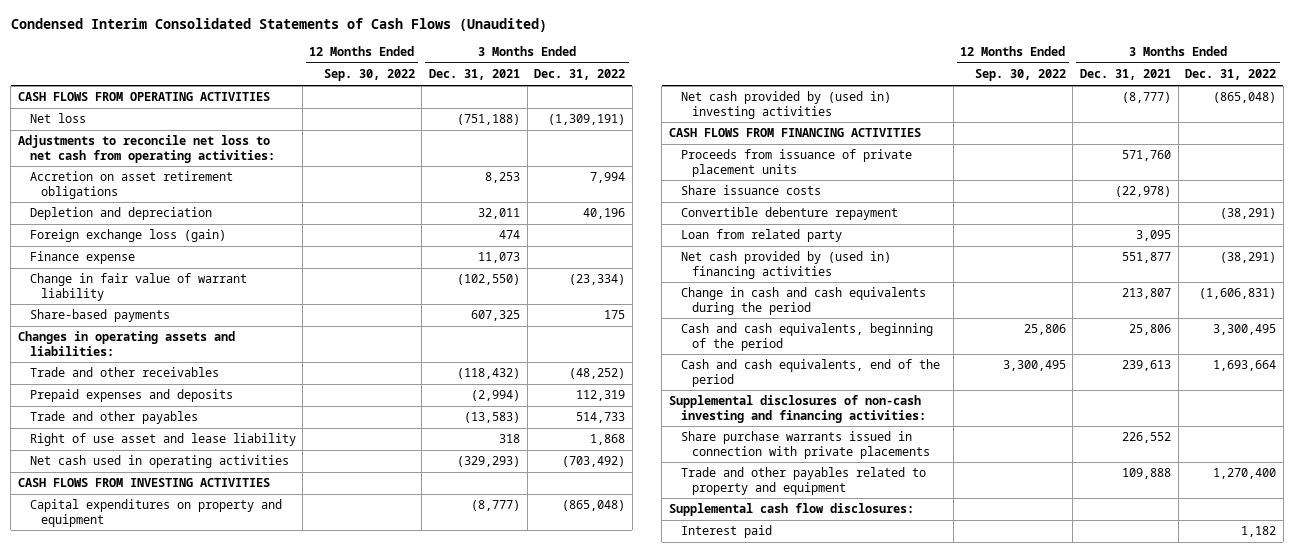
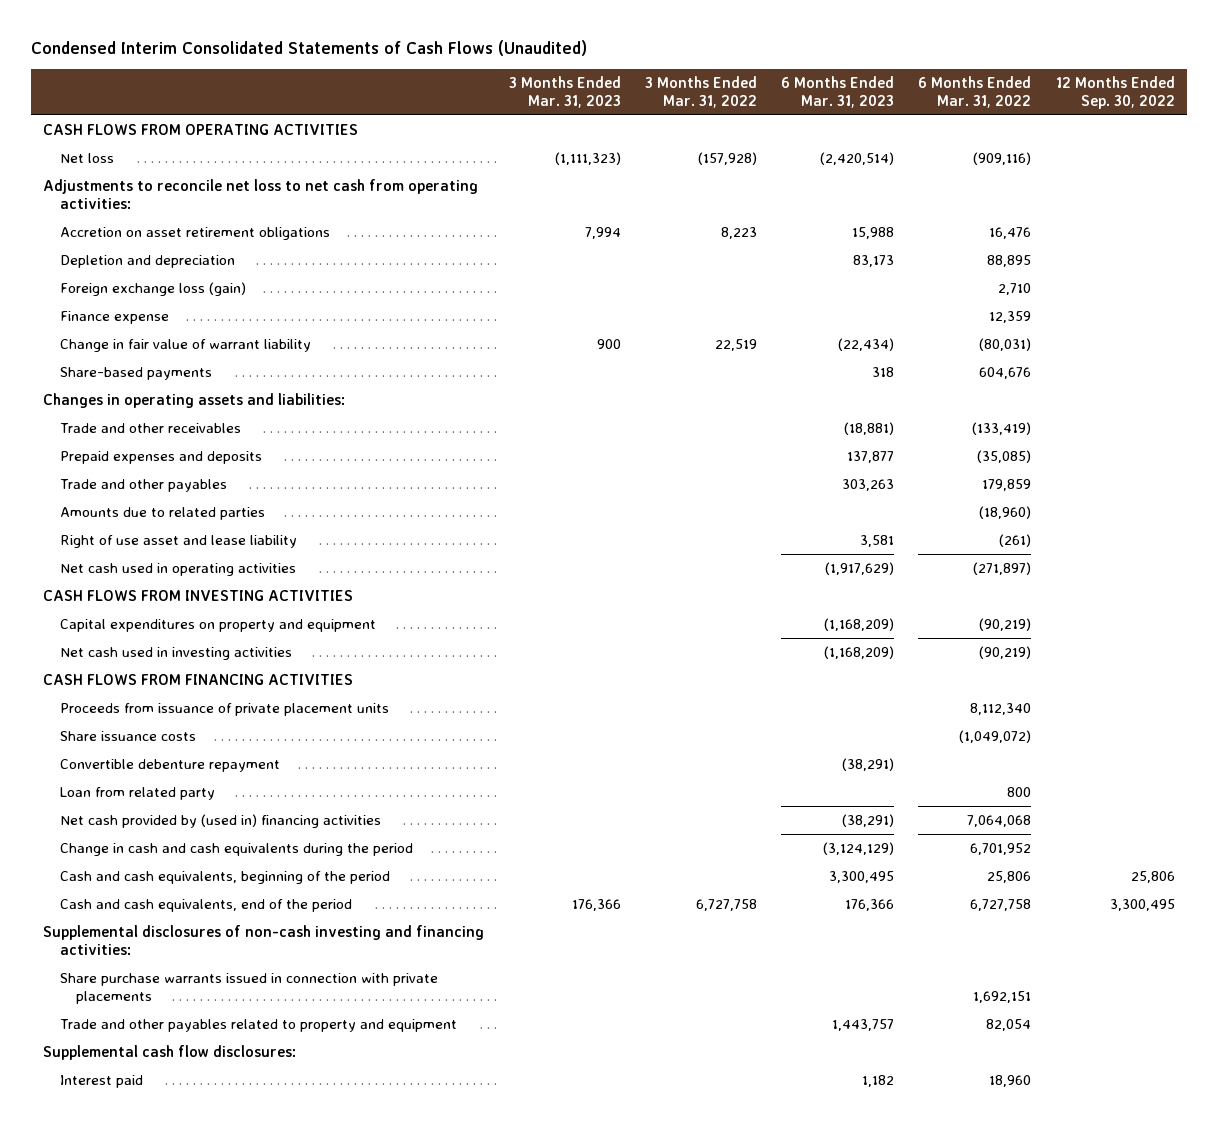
- | 12 Months Ended Sep. 30, 2022 | 3 Months Ended Dec. 31, 2021 | 3 Months Ended Dec. 31, 2022
+ | 3 Months Ended Mar. 31, 2023 | 3 Months Ended Mar. 31, 2022 | 6 Months Ended Mar. 31, 2023 | 6 Months Ended Mar. 31, 2022 | 12 Months Ended Sep. 30, 2022
+ Amounts due to related parties | | | | (18,960) |
- Net cash provided by (used in) investing activities | | (8,777) | (865,048)
+ Net cash used in investing activities | | | (1,168,209) | (90,219) |

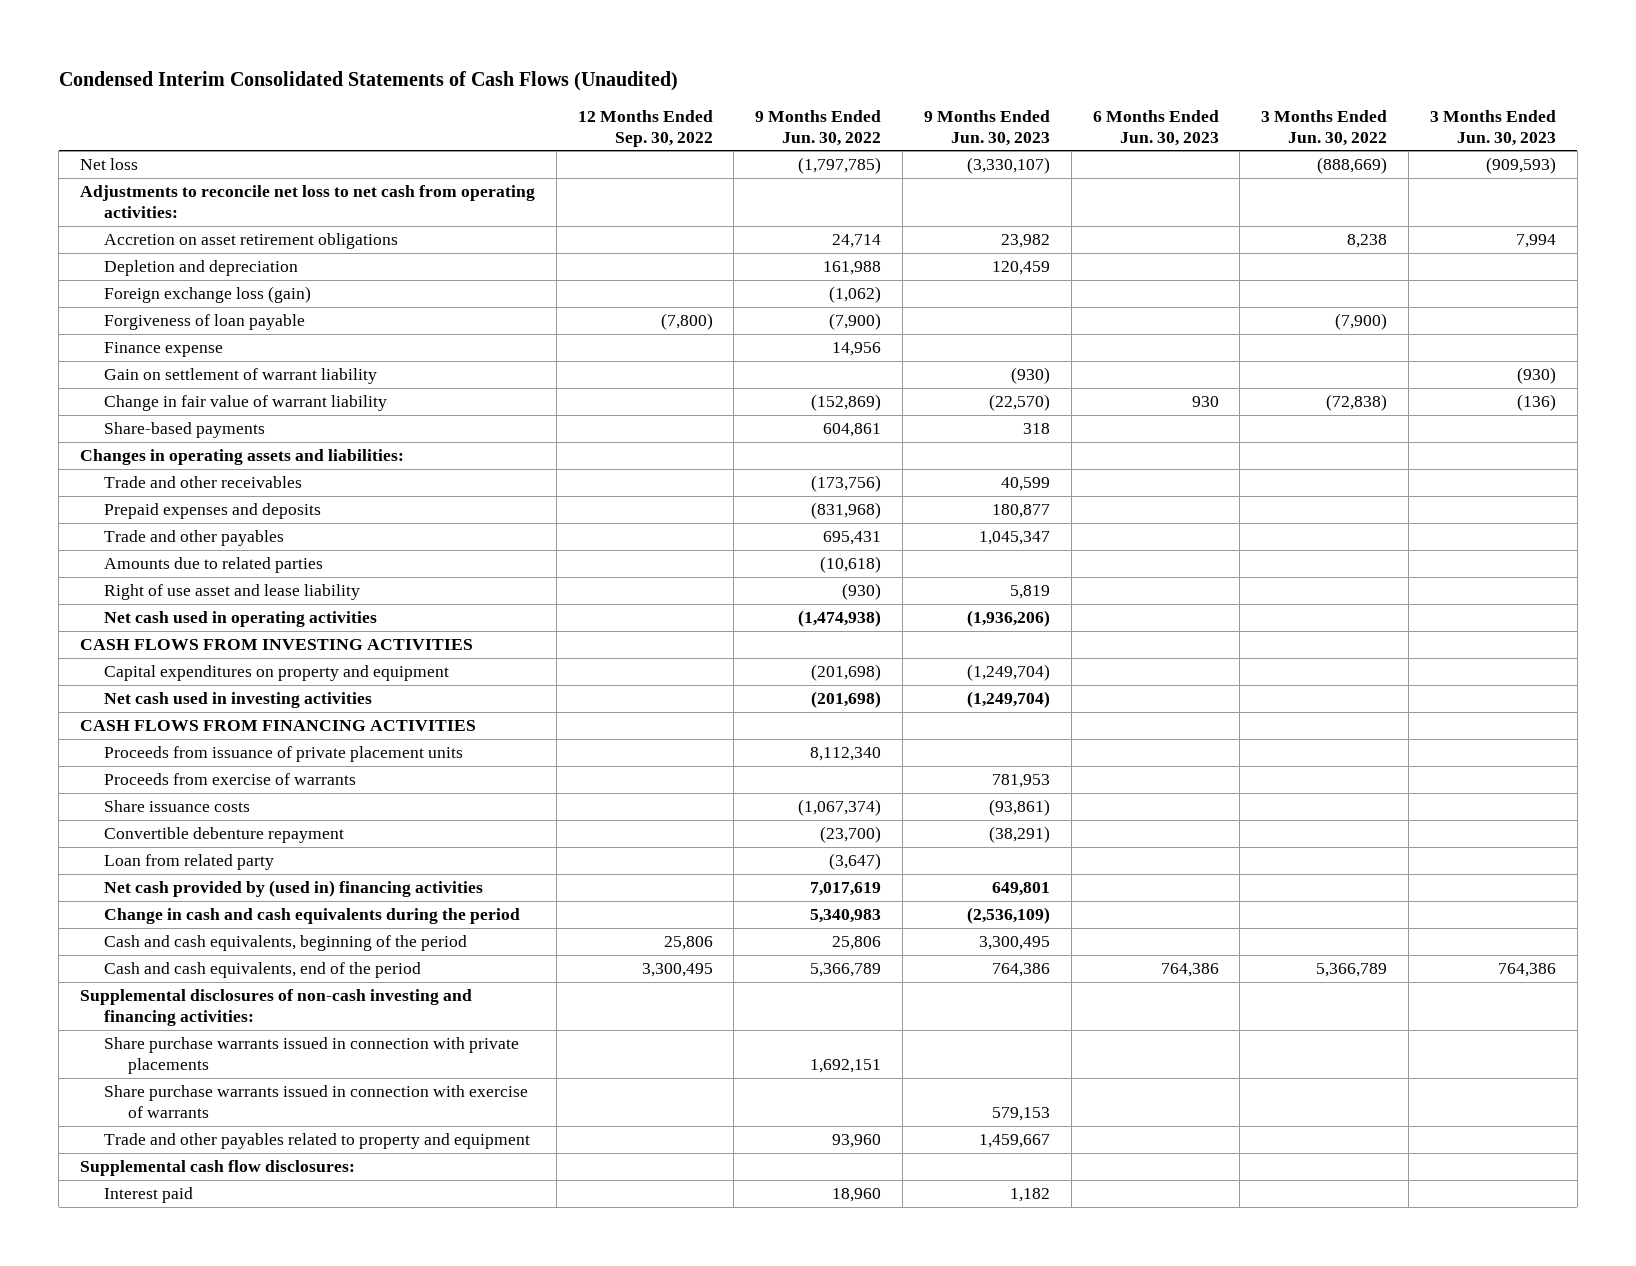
- | 3 Months Ended Mar. 31, 2023 | 3 Months Ended Mar. 31, 2022 | 6 Months Ended Mar. 31, 2023 | 6 Months Ended Mar. 31, 2022 | 12 Months Ended Sep. 30, 2022
+ | 12 Months Ended Sep. 30, 2022 | 9 Months Ended Jun. 30, 2022 | 9 Months Ended Jun. 30, 2023 | 6 Months Ended Jun. 30, 2023 | 3 Months Ended Jun. 30, 2022 | 3 Months Ended Jun. 30, 2023
- CASH FLOWS FROM OPERATING ACTIVITIES
+ Forgiveness of loan payable | (7,800) | (7,900) | | | (7,900) |
+ Gain on settlement of warrant liability | | | (930) | | | (930)
+ Proceeds from exercise of warrants | | | 781,953 | | |
+ Share purchase warrants issued in connection with exercise of warrants | | | 579,153 | | |

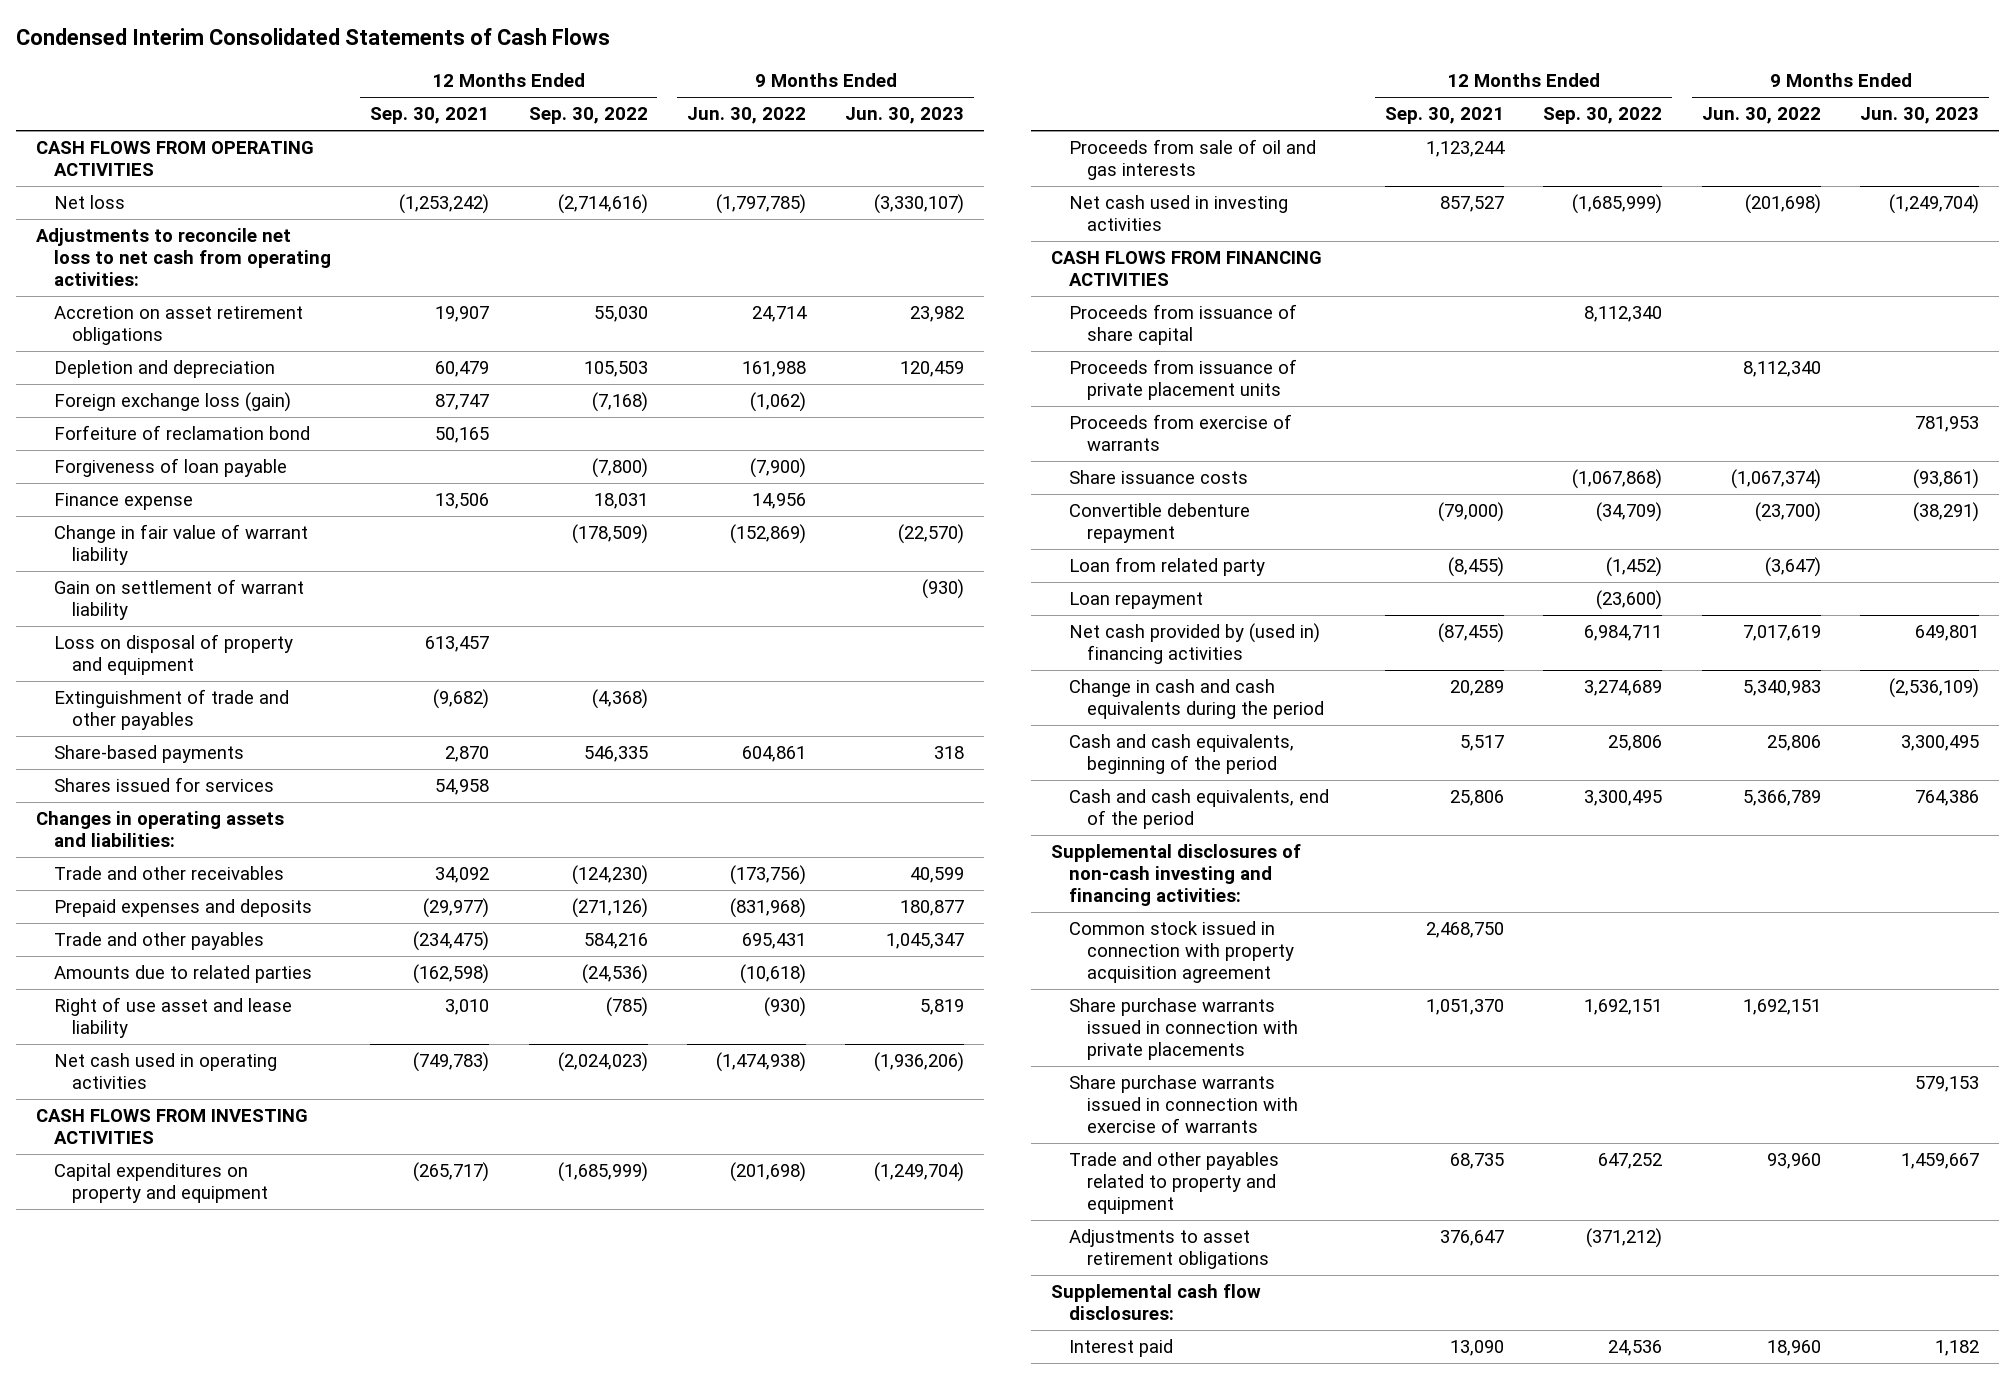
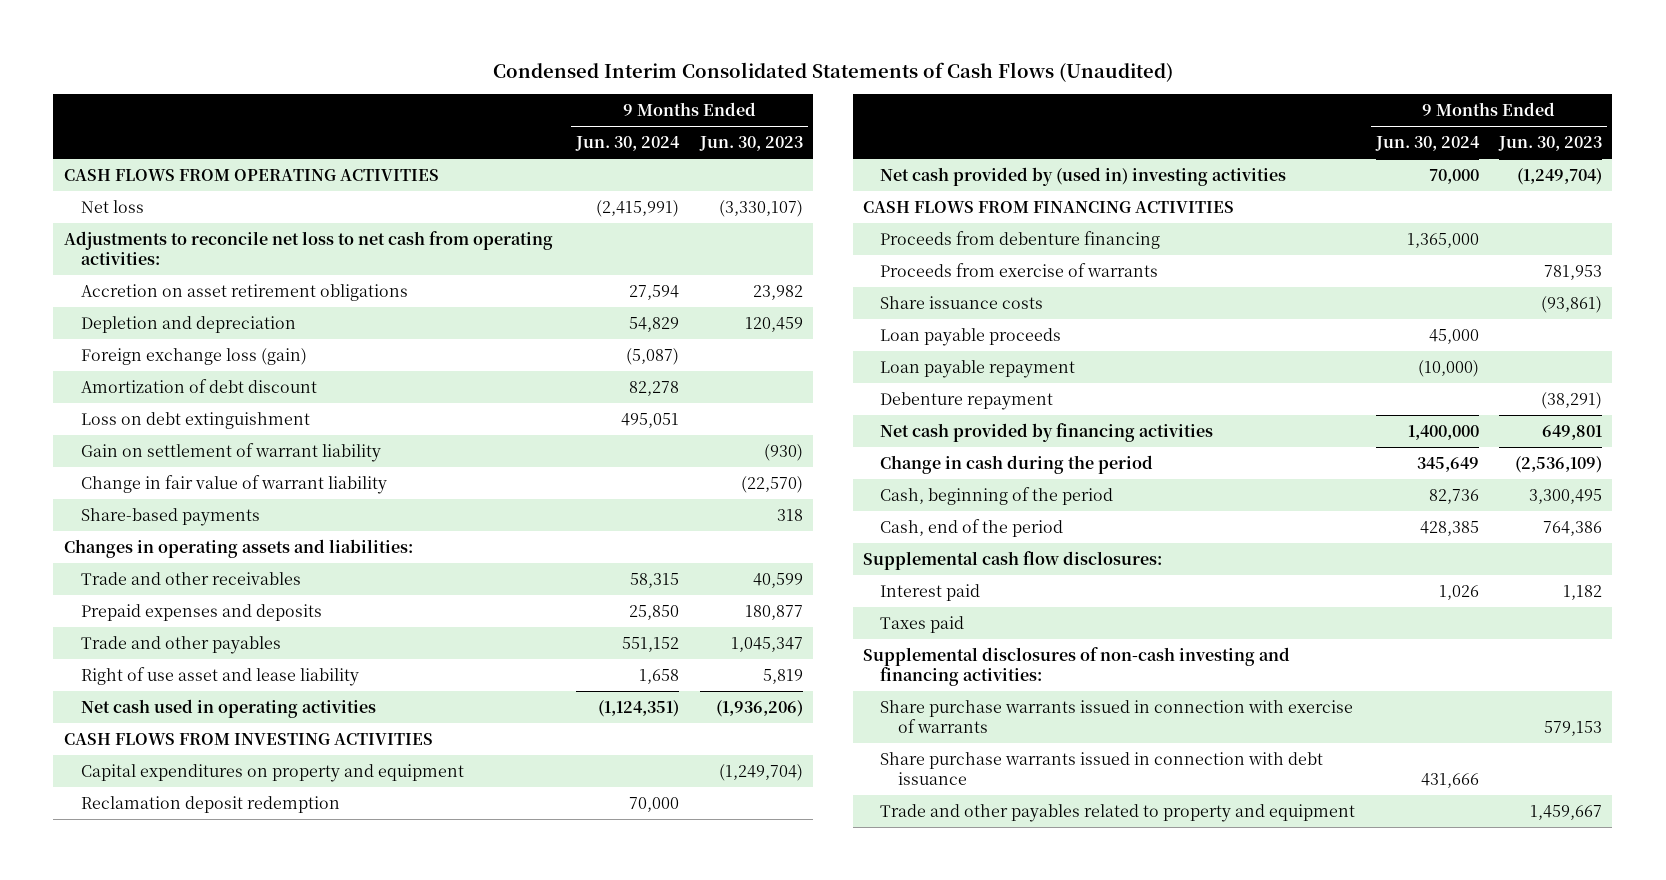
- Condensed Interim Consolidated Statements of Cash Flows
+ Condensed Interim Consolidated Statements of Cash Flows (Unaudited)
- | 12 Months Ended Sep. 30, 2021 | 12 Months Ended Sep. 30, 2022 | 9 Months Ended Jun. 30, 2022 | 9 Months Ended Jun. 30, 2023
+ | 9 Months Ended Jun. 30, 2024 | 9 Months Ended Jun. 30, 2023
- Forfeiture of reclamation bond | 50,165 | | |
- Forgiveness of loan payable | | (7,800) | (7,900) |
- Finance expense | 13,506 | 18,031 | 14,956 |
+ Amortization of debt discount | 82,278 |
+ Loss on debt extinguishment | 495,051 |
- Loss on disposal of property and equipment | 613,457 | | |
- Extinguishment of trade and other payables | (9,682) | (4,368) | |
moved down: Change in fair value of warrant liability | | (22,570)
- Shares issued for services | 54,958 | | |
- Amounts due to related parties | (162,598) | (24,536) | (10,618) |
- Proceeds from sale of oil and gas interests | 1,123,244 | | |
- Net cash used in investing activities | 857,527 | (1,685,999) | (201,698) | (1,249,704)
+ Reclamation deposit redemption | 70,000 |
+ Net cash provided by (used in) investing activities | 70,000 | (1,249,704)
- Proceeds from issuance of share capital | | 8,112,340 | |
- Proceeds from issuance of private placement units | | | 8,112,340 |
+ Proceeds from debenture financing | 1,365,000 |
- Convertible debenture repayment | (79,000) | (34,709) | (23,700) | (38,291)
- Loan from related party | (8,455) | (1,452) | (3,647) |
- Loan repayment | | (23,600) | |
- Net cash provided by (used in) financing activities | (87,455) | 6,984,711 | 7,017,619 | 649,801
- Change in cash and cash equivalents during the period | 20,289 | 3,274,689 | 5,340,983 | (2,536,109)
- Cash and cash equivalents, beginning of the period | 5,517 | 25,806 | 25,806 | 3,300,495
- Cash and cash equivalents, end of the period | 25,806 | 3,300,495 | 5,366,789 | 764,386
+ Loan payable proceeds | 45,000 |
+ Loan payable repayment | (10,000) |
+ Debenture repayment | | (38,291)
+ Net cash provided by financing activities | 1,400,000 | 649,801
+ Change in cash during the period | 345,649 | (2,536,109)
+ Cash, beginning of the period | 82,736 | 3,300,495
+ Cash, end of the period | 428,385 | 764,386
moved up: Supplemental cash flow disclosures:
moved up: Interest paid | 1,026 | 1,182
+ Taxes paid
- Common stock issued in connection with property acquisition agreement | 2,468,750 | | |
- Share purchase warrants issued in connection with private placements | 1,051,370 | 1,692,151 | 1,692,151 |
+ Share purchase warrants issued in connection with debt issuance | 431,666 |
- Adjustments to asset retirement obligations | 376,647 | (371,212) | |

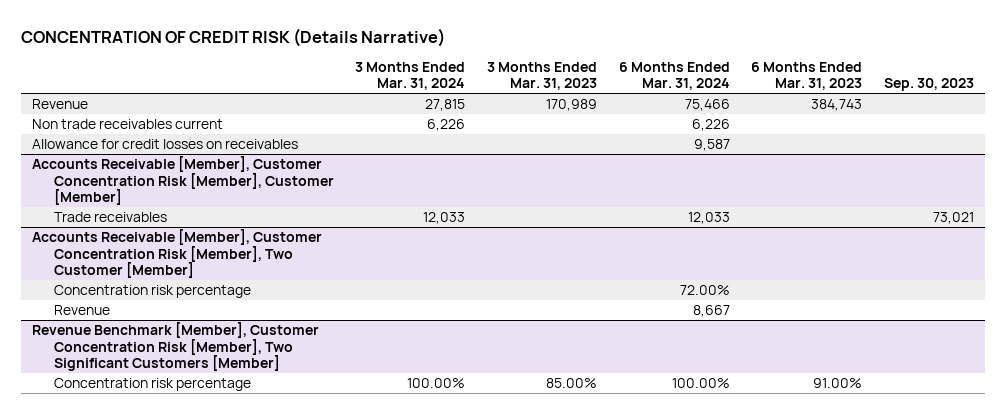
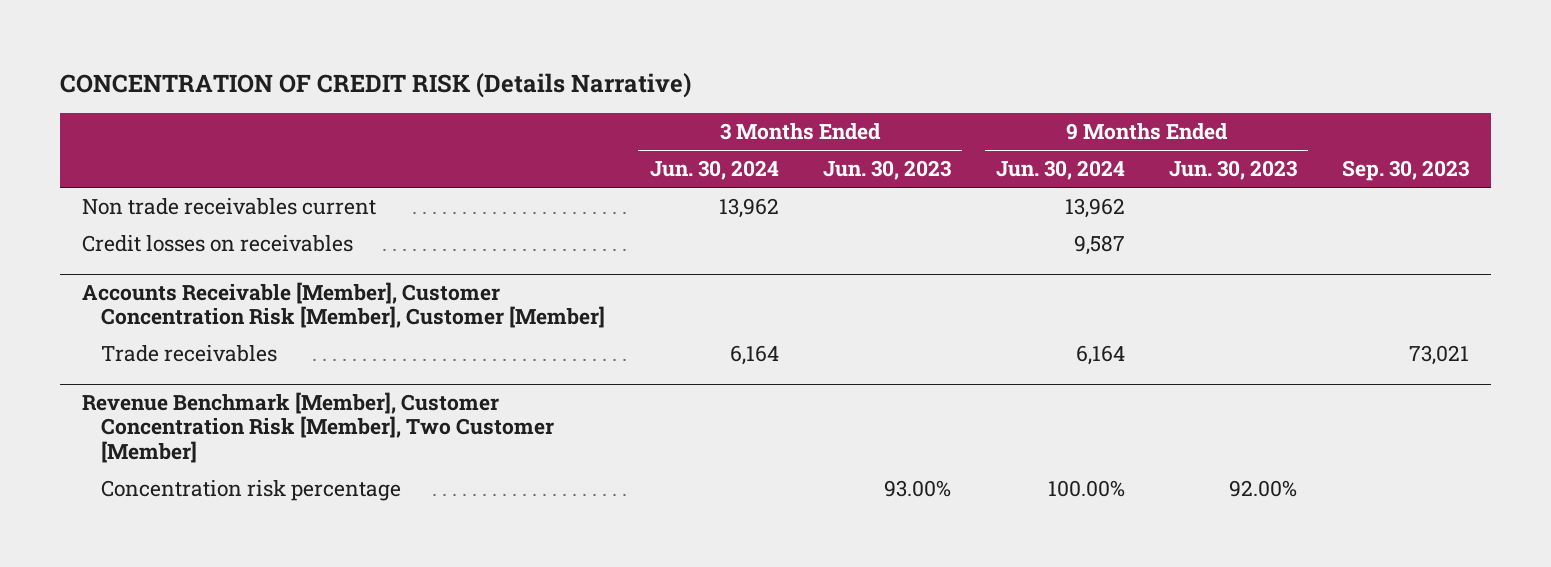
- | 3 Months Ended Mar. 31, 2024 | 3 Months Ended Mar. 31, 2023 | 6 Months Ended Mar. 31, 2024 | 6 Months Ended Mar. 31, 2023 | Sep. 30, 2023
+ | 3 Months Ended Jun. 30, 2024 | 3 Months Ended Jun. 30, 2023 | 9 Months Ended Jun. 30, 2024 | 9 Months Ended Jun. 30, 2023 | Sep. 30, 2023
- Revenue | 27,815 | 170,989 | 75,466 | 384,743 |
- Allowance for credit losses on receivables | | | 9,587 | |
+ Credit losses on receivables | | | 9,587 | |
- Accounts Receivable [Member], Customer Concentration Risk [Member], Two Customer [Member]
- Concentration risk percentage | | | 72.00% | |
- Revenue | | | 8,667 | |
- Revenue Benchmark [Member], Customer Concentration Risk [Member], Two Significant Customers [Member]
+ Revenue Benchmark [Member], Customer Concentration Risk [Member], Two Customer [Member]

